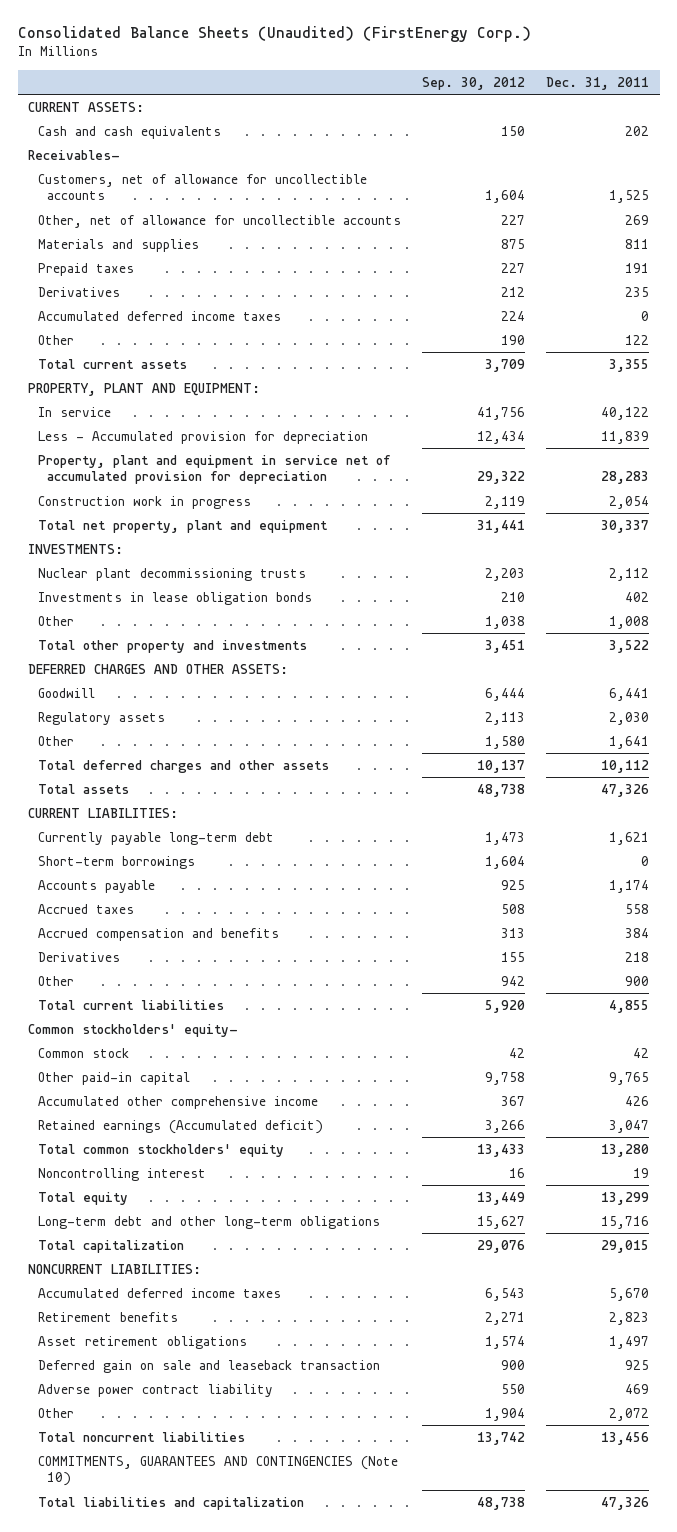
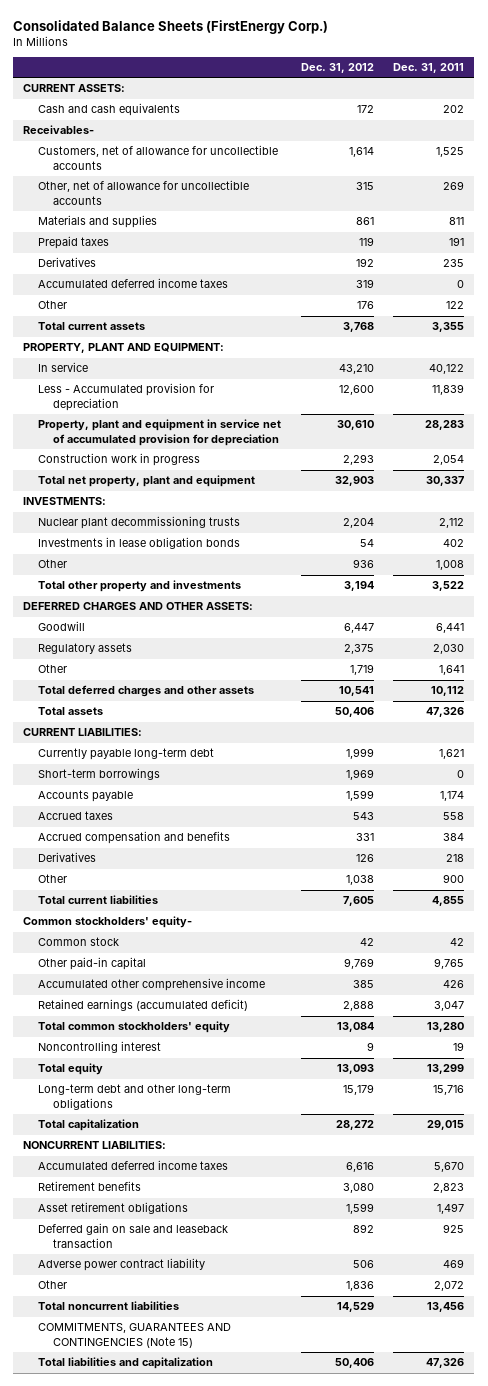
- Consolidated Balance Sheets (Unaudited) (FirstEnergy Corp.)
+ Consolidated Balance Sheets (FirstEnergy Corp.)
- | Sep. 30, 2012 | Dec. 31, 2011
+ | Dec. 31, 2012 | Dec. 31, 2011
- Retained earnings (Accumulated deficit) | 3,266 | 3,047
+ Retained earnings (accumulated deficit) | 2,888 | 3,047
- COMMITMENTS, GUARANTEES AND CONTINGENCIES (Note 10)
+ COMMITMENTS, GUARANTEES AND CONTINGENCIES (Note 15)

